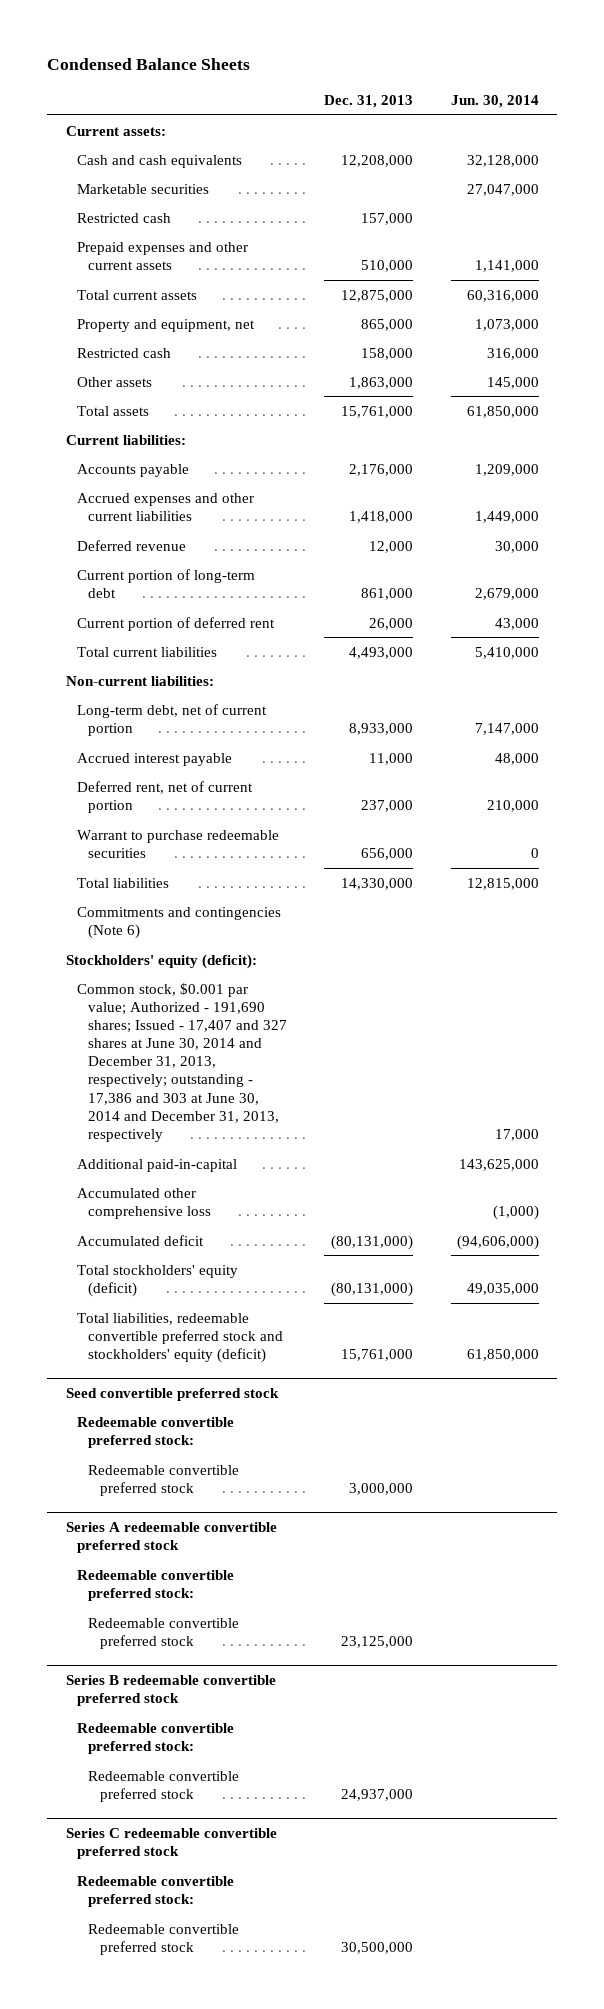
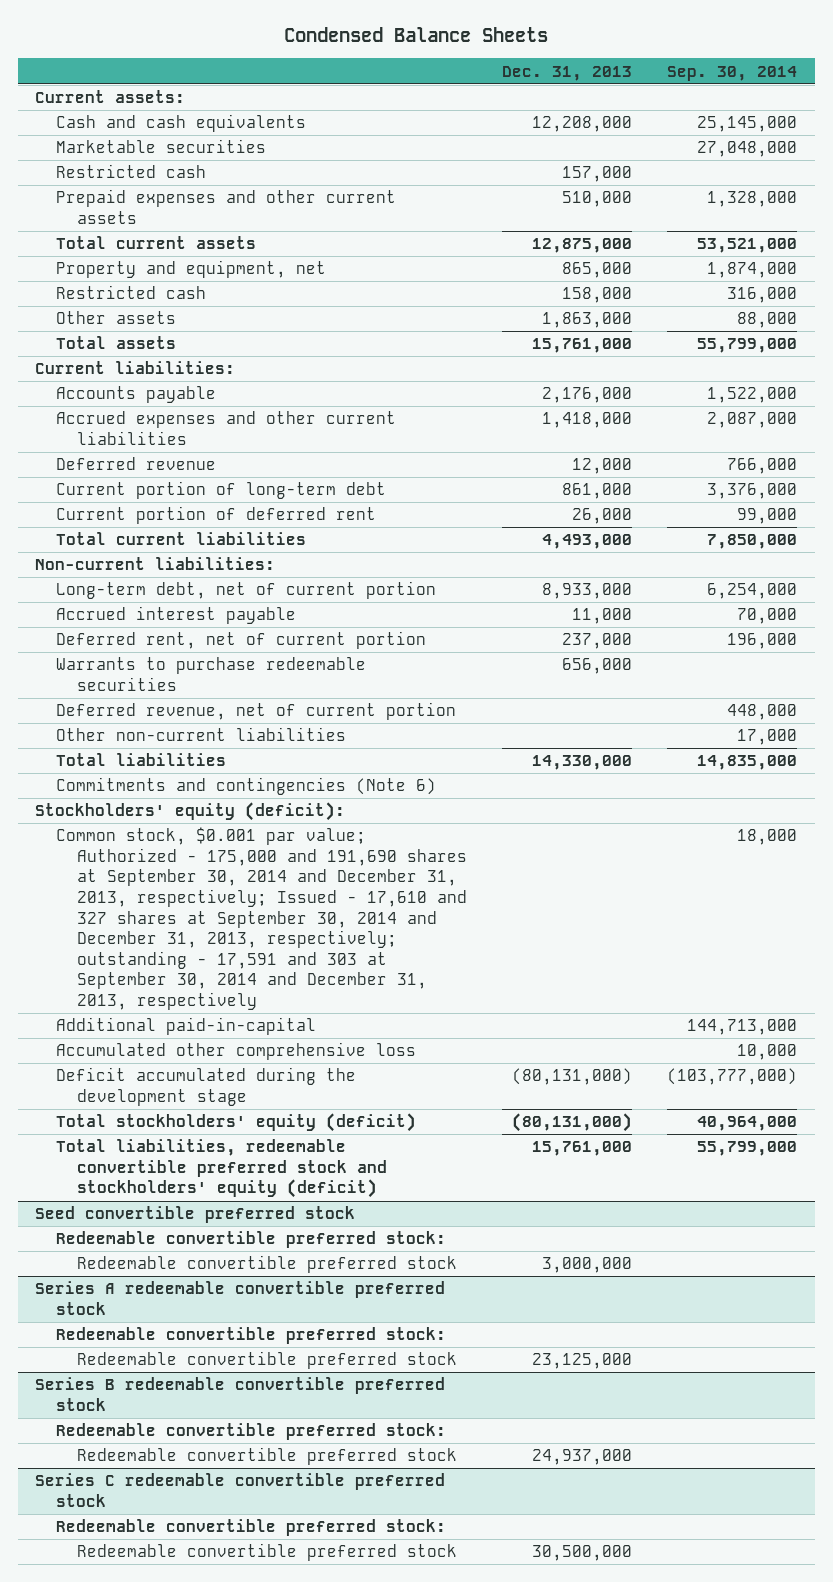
- | Dec. 31, 2013 | Jun. 30, 2014
+ | Dec. 31, 2013 | Sep. 30, 2014
- Warrant to purchase redeemable securities | 656,000 | 0
+ Warrants to purchase redeemable securities | 656,000 |
+ Deferred revenue, net of current portion | | 448,000
+ Other non-current liabilities | | 17,000
- Common stock, $0.001 par value; Authorized - 191,690 shares; Issued - 17,407 and 327 shares at June 30, 2014 and December 31, 2013, respectively; outstanding - 17,386 and 303 at June 30, 2014 and December 31, 2013, respectively | | 17,000
+ Common stock, $0.001 par value; Authorized - 175,000 and 191,690 shares at September 30, 2014 and December 31, 2013, respectively; Issued - 17,610 and 327 shares at September 30, 2014 and December 31, 2013, respectively; outstanding - 17,591 and 303 at September 30, 2014 and December 31, 2013, respectively | | 18,000
- Accumulated deficit | (80,131,000) | (94,606,000)
+ Deficit accumulated during the development stage | (80,131,000) | (103,777,000)

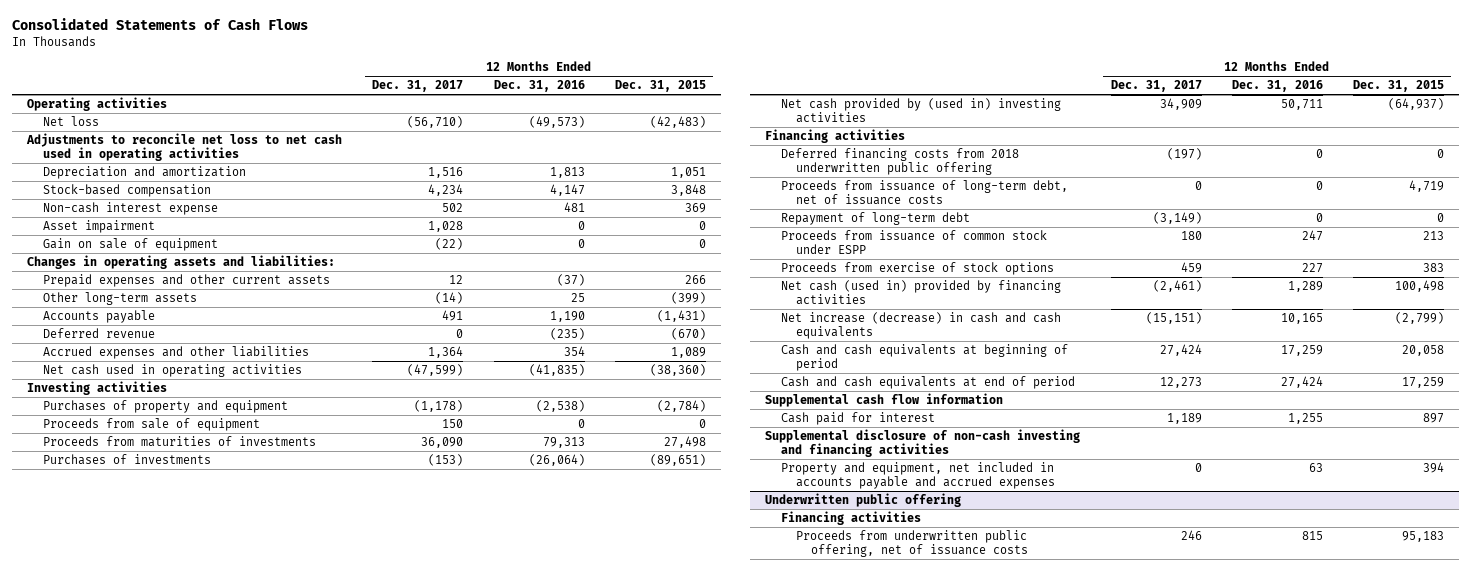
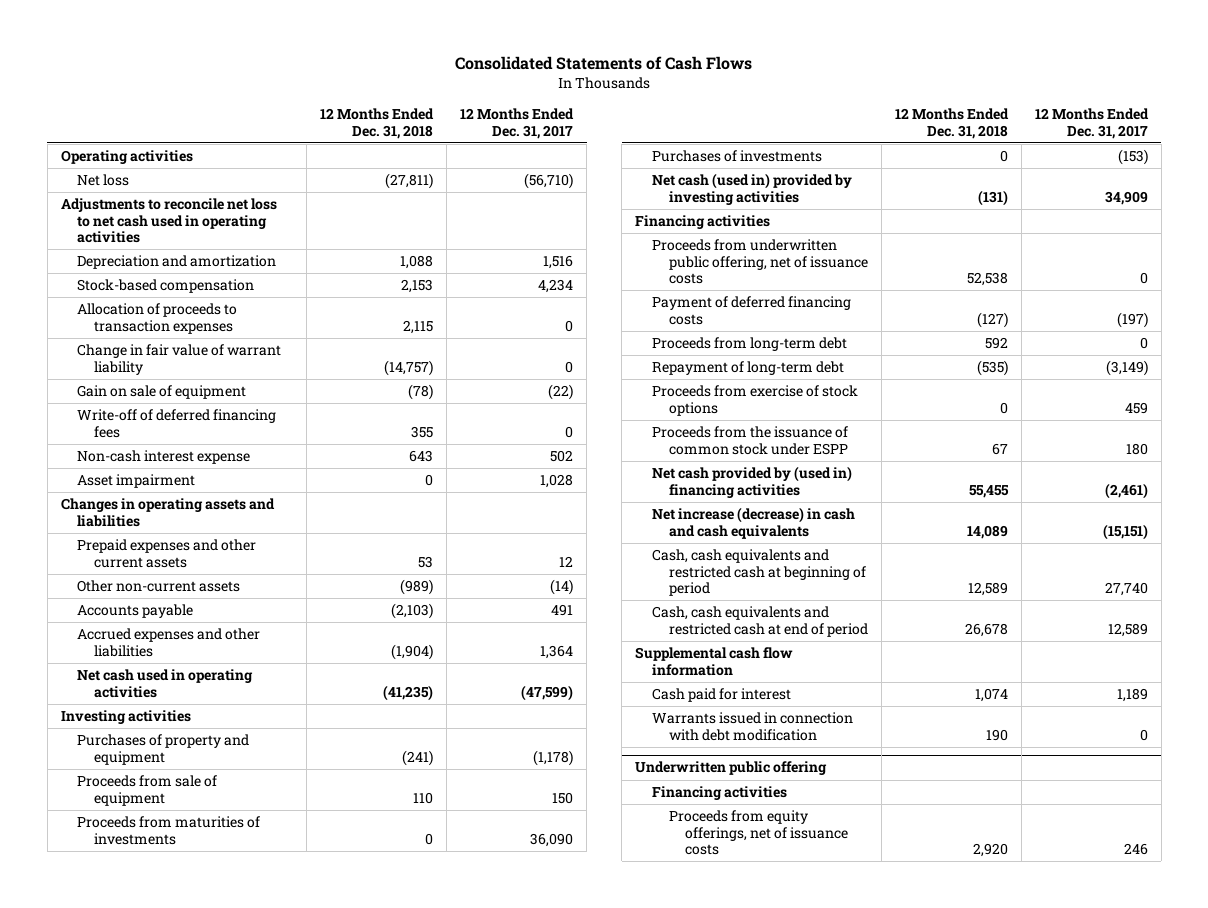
- | 12 Months Ended Dec. 31, 2017 | 12 Months Ended Dec. 31, 2016 | 12 Months Ended Dec. 31, 2015
+ | 12 Months Ended Dec. 31, 2018 | 12 Months Ended Dec. 31, 2017
+ Allocation of proceeds to transaction expenses | 2,115 | 0
+ Change in fair value of warrant liability | (14,757) | 0
moved up: Gain on sale of equipment | (78) | (22)
+ Write-off of deferred financing fees | 355 | 0
- Changes in operating assets and liabilities:
+ Changes in operating assets and liabilities
- Other long-term assets | (14) | 25 | (399)
+ Other non-current assets | (989) | (14)
- Deferred revenue | 0 | (235) | (670)
- Net cash provided by (used in) investing activities | 34,909 | 50,711 | (64,937)
+ Net cash (used in) provided by investing activities | (131) | 34,909
- Deferred financing costs from 2018 underwritten public offering | (197) | 0 | 0
- Proceeds from issuance of long-term debt, net of issuance costs | 0 | 0 | 4,719
+ Proceeds from underwritten public offering, net of issuance costs | 52,538 | 0
+ Payment of deferred financing costs | (127) | (197)
+ Proceeds from long-term debt | 592 | 0
- Proceeds from issuance of common stock under ESPP | 180 | 247 | 213
- Net cash (used in) provided by financing activities | (2,461) | 1,289 | 100,498
+ Proceeds from the issuance of common stock under ESPP | 67 | 180
+ Net cash provided by (used in) financing activities | 55,455 | (2,461)
- Cash and cash equivalents at beginning of period | 27,424 | 17,259 | 20,058
- Cash and cash equivalents at end of period | 12,273 | 27,424 | 17,259
+ Cash, cash equivalents and restricted cash at beginning of period | 12,589 | 27,740
+ Cash, cash equivalents and restricted cash at end of period | 26,678 | 12,589
- Supplemental disclosure of non-cash investing and financing activities
- Property and equipment, net included in accounts payable and accrued expenses | 0 | 63 | 394
+ Warrants issued in connection with debt modification | 190 | 0
@ Underwritten public offering
- Proceeds from underwritten public offering, net of issuance costs | 246 | 815 | 95,183
+ Proceeds from equity offerings, net of issuance costs | 2,920 | 246

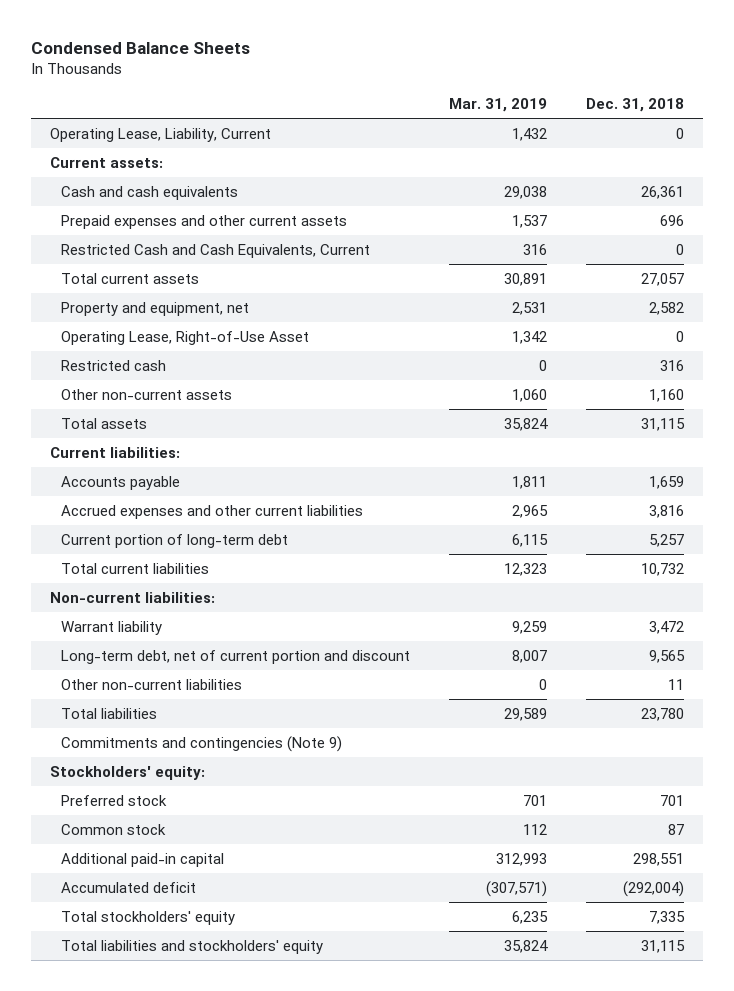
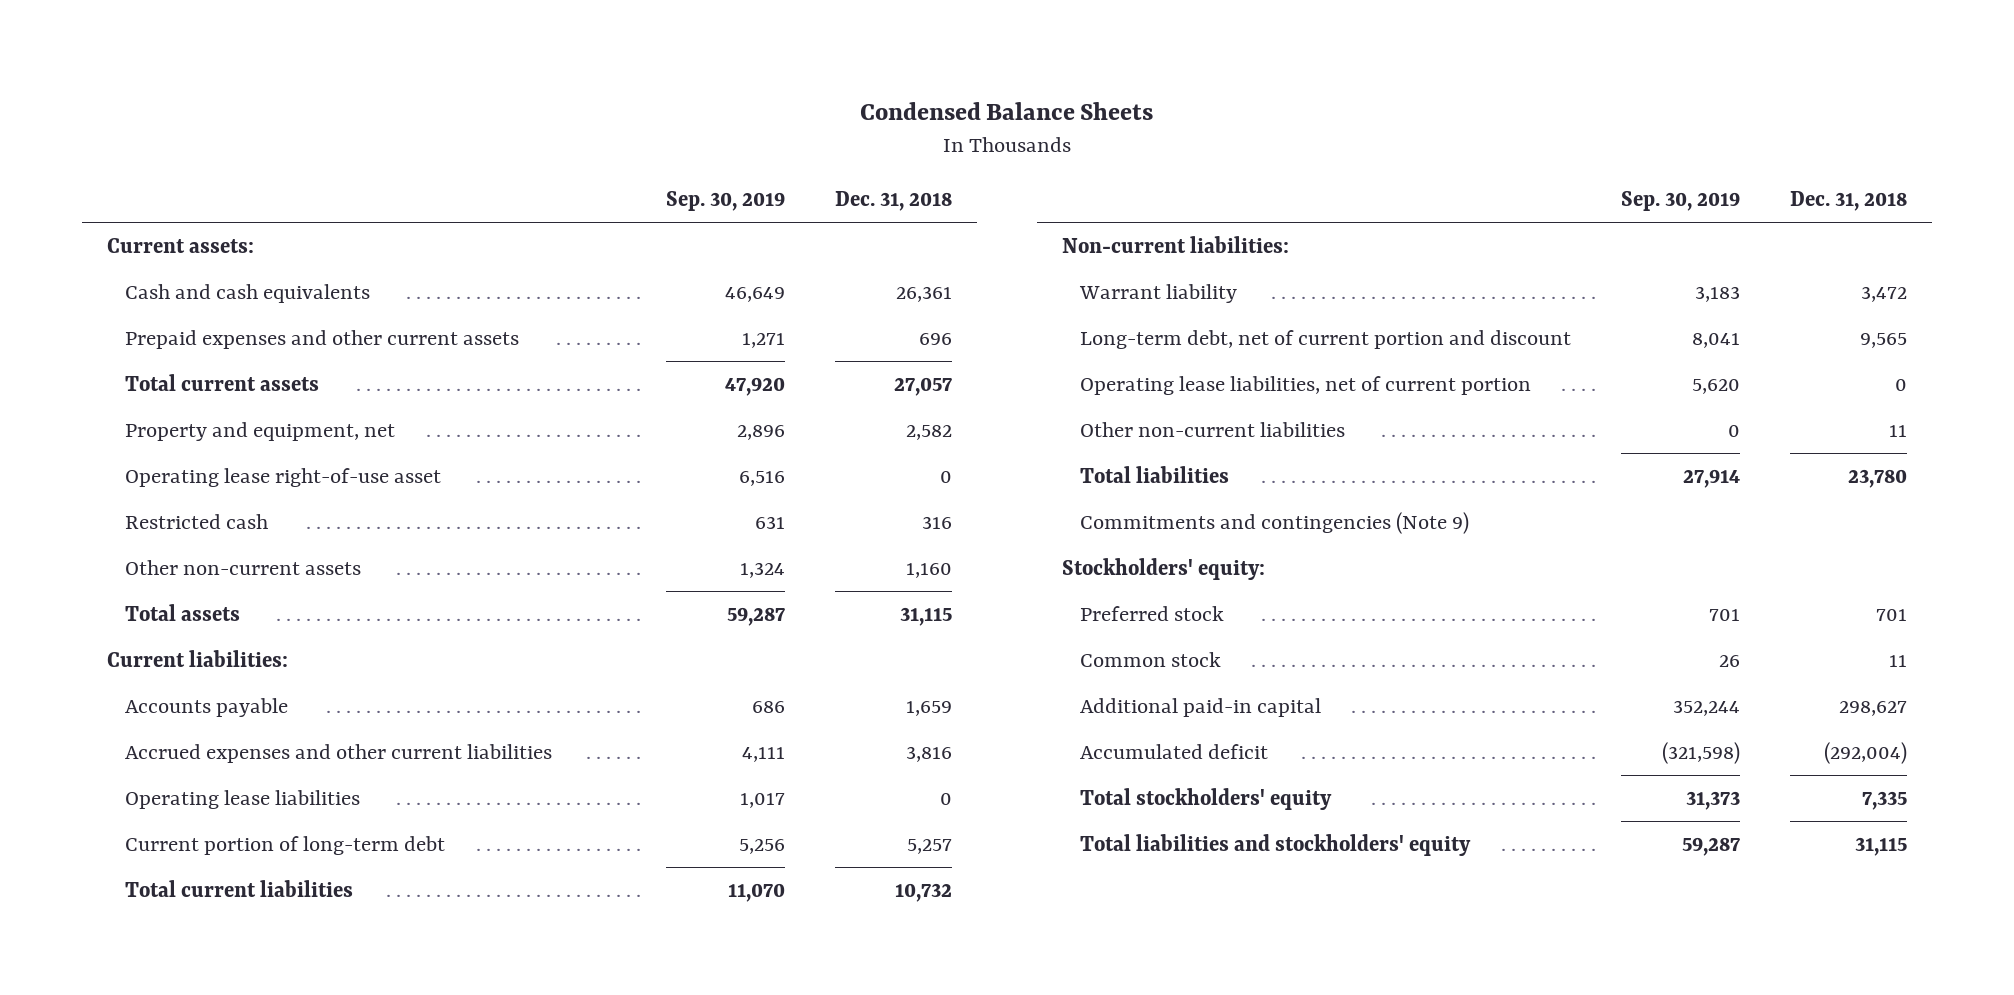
- | Mar. 31, 2019 | Dec. 31, 2018
+ | Sep. 30, 2019 | Dec. 31, 2018
- Operating Lease, Liability, Current | 1,432 | 0
- Restricted Cash and Cash Equivalents, Current | 316 | 0
- Operating Lease, Right-of-Use Asset | 1,342 | 0
+ Operating lease right-of-use asset | 6,516 | 0
+ Operating lease liabilities | 1,017 | 0
+ Operating lease liabilities, net of current portion | 5,620 | 0
- Common stock | 112 | 87
- Additional paid-in capital | 312,993 | 298,551
+ Common stock | 26 | 11
+ Additional paid-in capital | 352,244 | 298,627

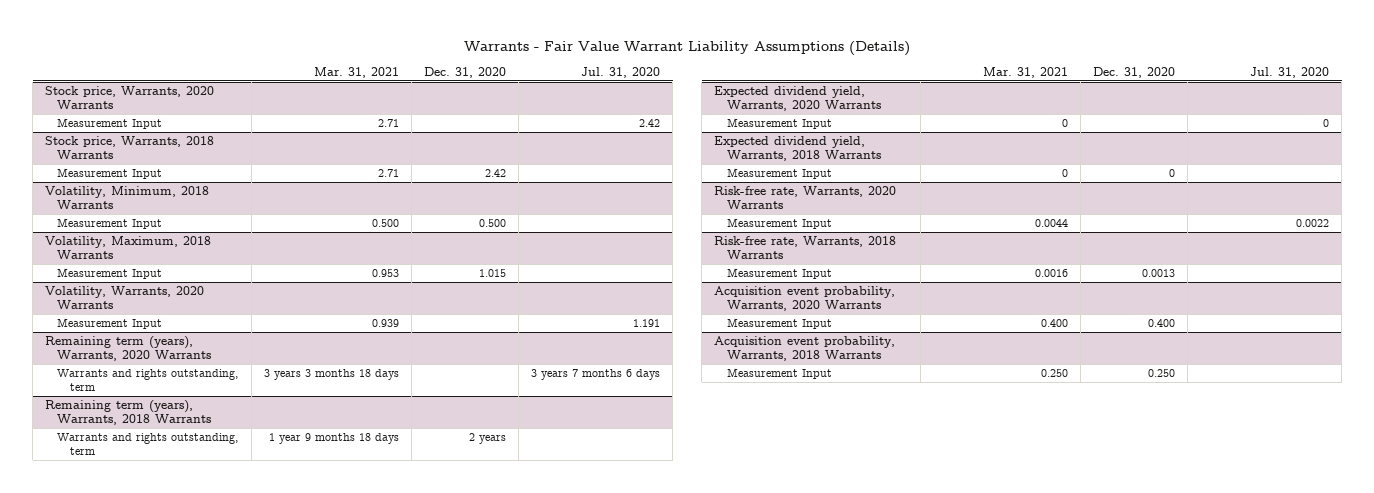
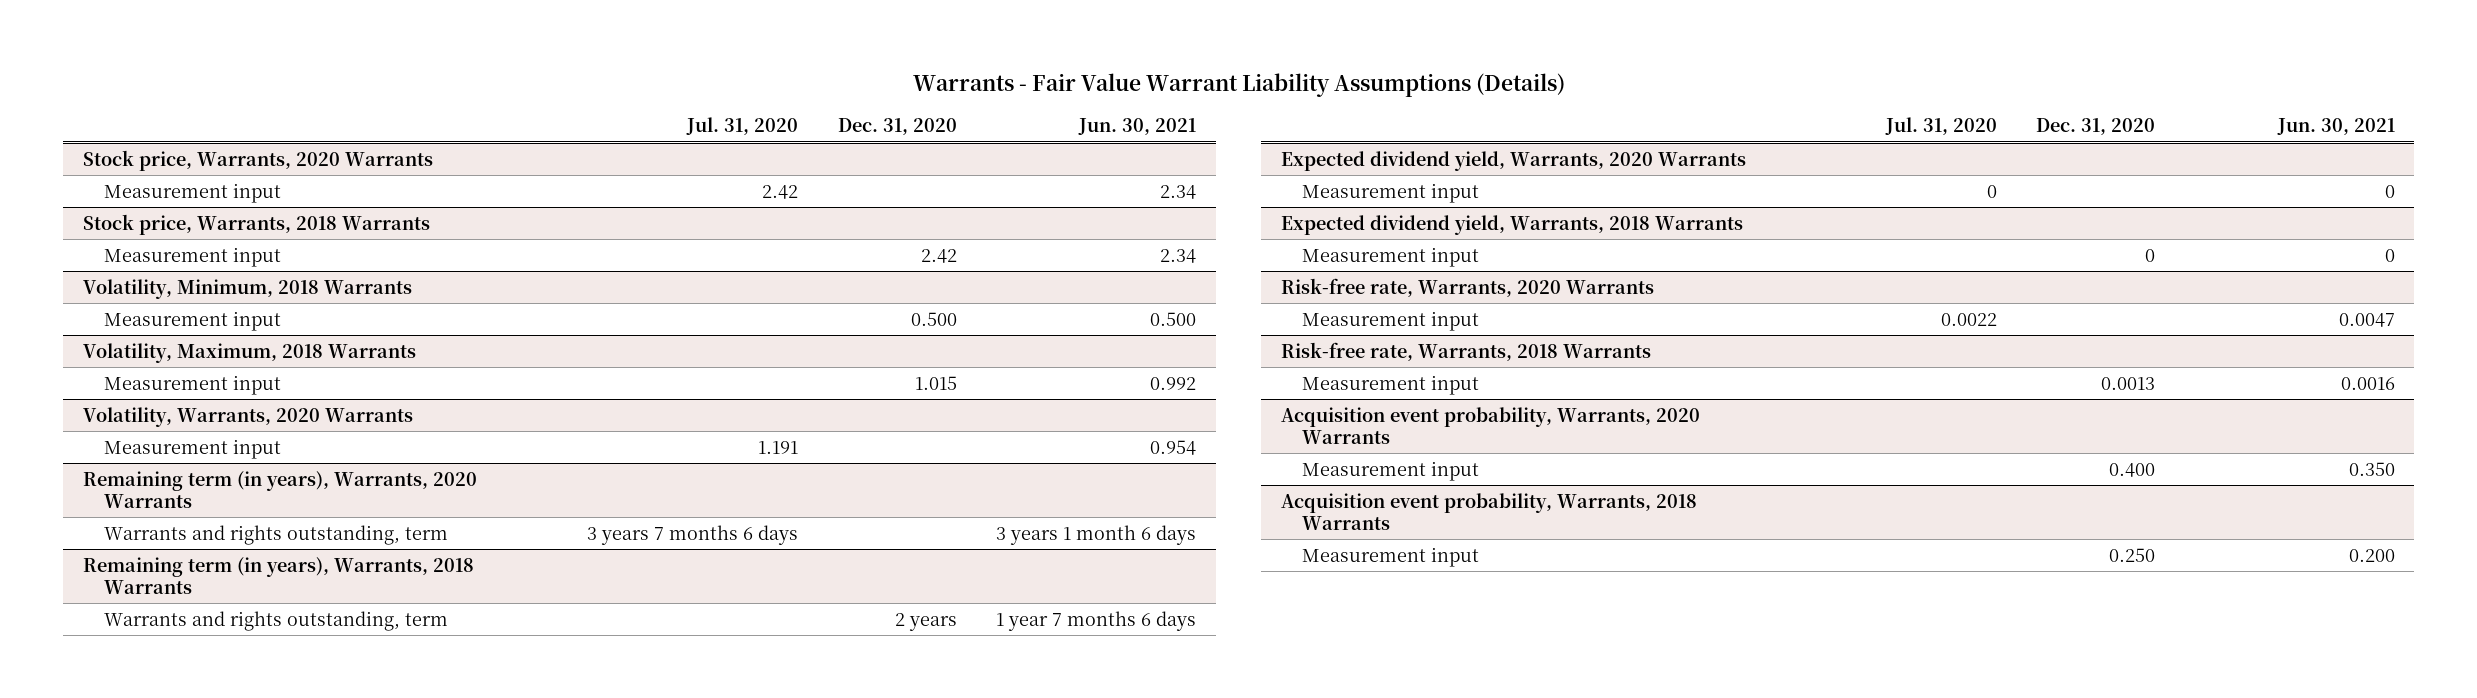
- | Mar. 31, 2021 | Dec. 31, 2020 | Jul. 31, 2020
+ | Jul. 31, 2020 | Dec. 31, 2020 | Jun. 30, 2021
@ Stock price, Warrants, 2020 Warrants
- Measurement Input | 2.71 | | 2.42
+ Measurement input | 2.42 | | 2.34
@ Stock price, Warrants, 2018 Warrants
- Measurement Input | 2.71 | 2.42 |
+ Measurement input | | 2.42 | 2.34
@ Volatility, Minimum, 2018 Warrants
- Measurement Input | 0.500 | 0.500 |
+ Measurement input | | 0.500 | 0.500
@ Volatility, Maximum, 2018 Warrants
- Measurement Input | 0.953 | 1.015 |
+ Measurement input | | 1.015 | 0.992
@ Volatility, Warrants, 2020 Warrants
- Measurement Input | 0.939 | | 1.191
- Remaining term (years), Warrants, 2020 Warrants
@ Volatility, Warrants, 2020 Warrants
+ Measurement input | 1.191 | | 0.954
+ Remaining term (in years), Warrants, 2020 Warrants
- Remaining term (years), Warrants, 2018 Warrants
+ Remaining term (in years), Warrants, 2018 Warrants
@ Expected dividend yield, Warrants, 2020 Warrants
- Measurement Input | 0 | | 0
+ Measurement input | 0 | | 0
@ Expected dividend yield, Warrants, 2018 Warrants
- Measurement Input | 0 | 0 |
+ Measurement input | | 0 | 0
@ Risk-free rate, Warrants, 2020 Warrants
- Measurement Input | 0.0044 | | 0.0022
+ Measurement input | 0.0022 | | 0.0047
@ Risk-free rate, Warrants, 2018 Warrants
- Measurement Input | 0.0016 | 0.0013 |
+ Measurement input | | 0.0013 | 0.0016
@ Acquisition event probability, Warrants, 2020 Warrants
- Measurement Input | 0.400 | 0.400 |
+ Measurement input | | 0.400 | 0.350
@ Acquisition event probability, Warrants, 2018 Warrants
- Measurement Input | 0.250 | 0.250 |
+ Measurement input | | 0.250 | 0.200

